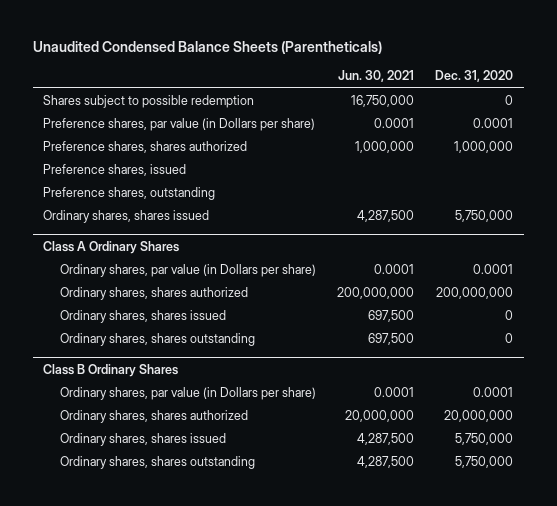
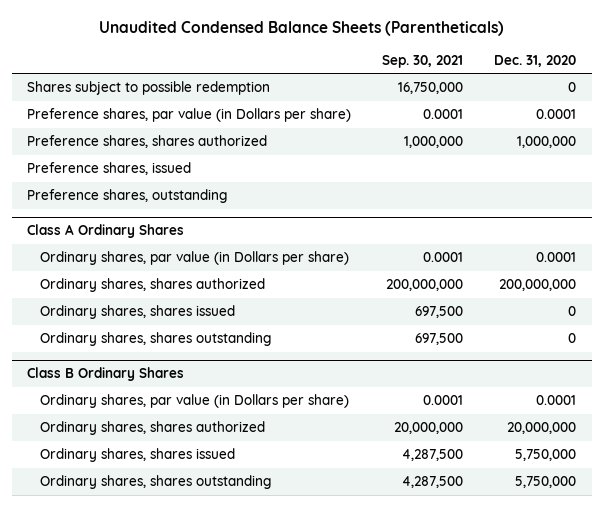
- | Jun. 30, 2021 | Dec. 31, 2020
+ | Sep. 30, 2021 | Dec. 31, 2020
- Ordinary shares, shares issued | 4,287,500 | 5,750,000

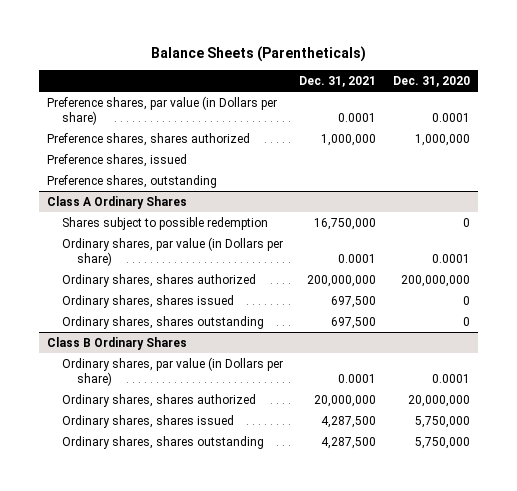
- Unaudited Condensed Balance Sheets (Parentheticals)
+ Balance Sheets (Parentheticals)
- | Sep. 30, 2021 | Dec. 31, 2020
+ | Dec. 31, 2021 | Dec. 31, 2020
- Shares subject to possible redemption | 16,750,000 | 0
@ Class A Ordinary Shares
+ Shares subject to possible redemption | 16,750,000 | 0

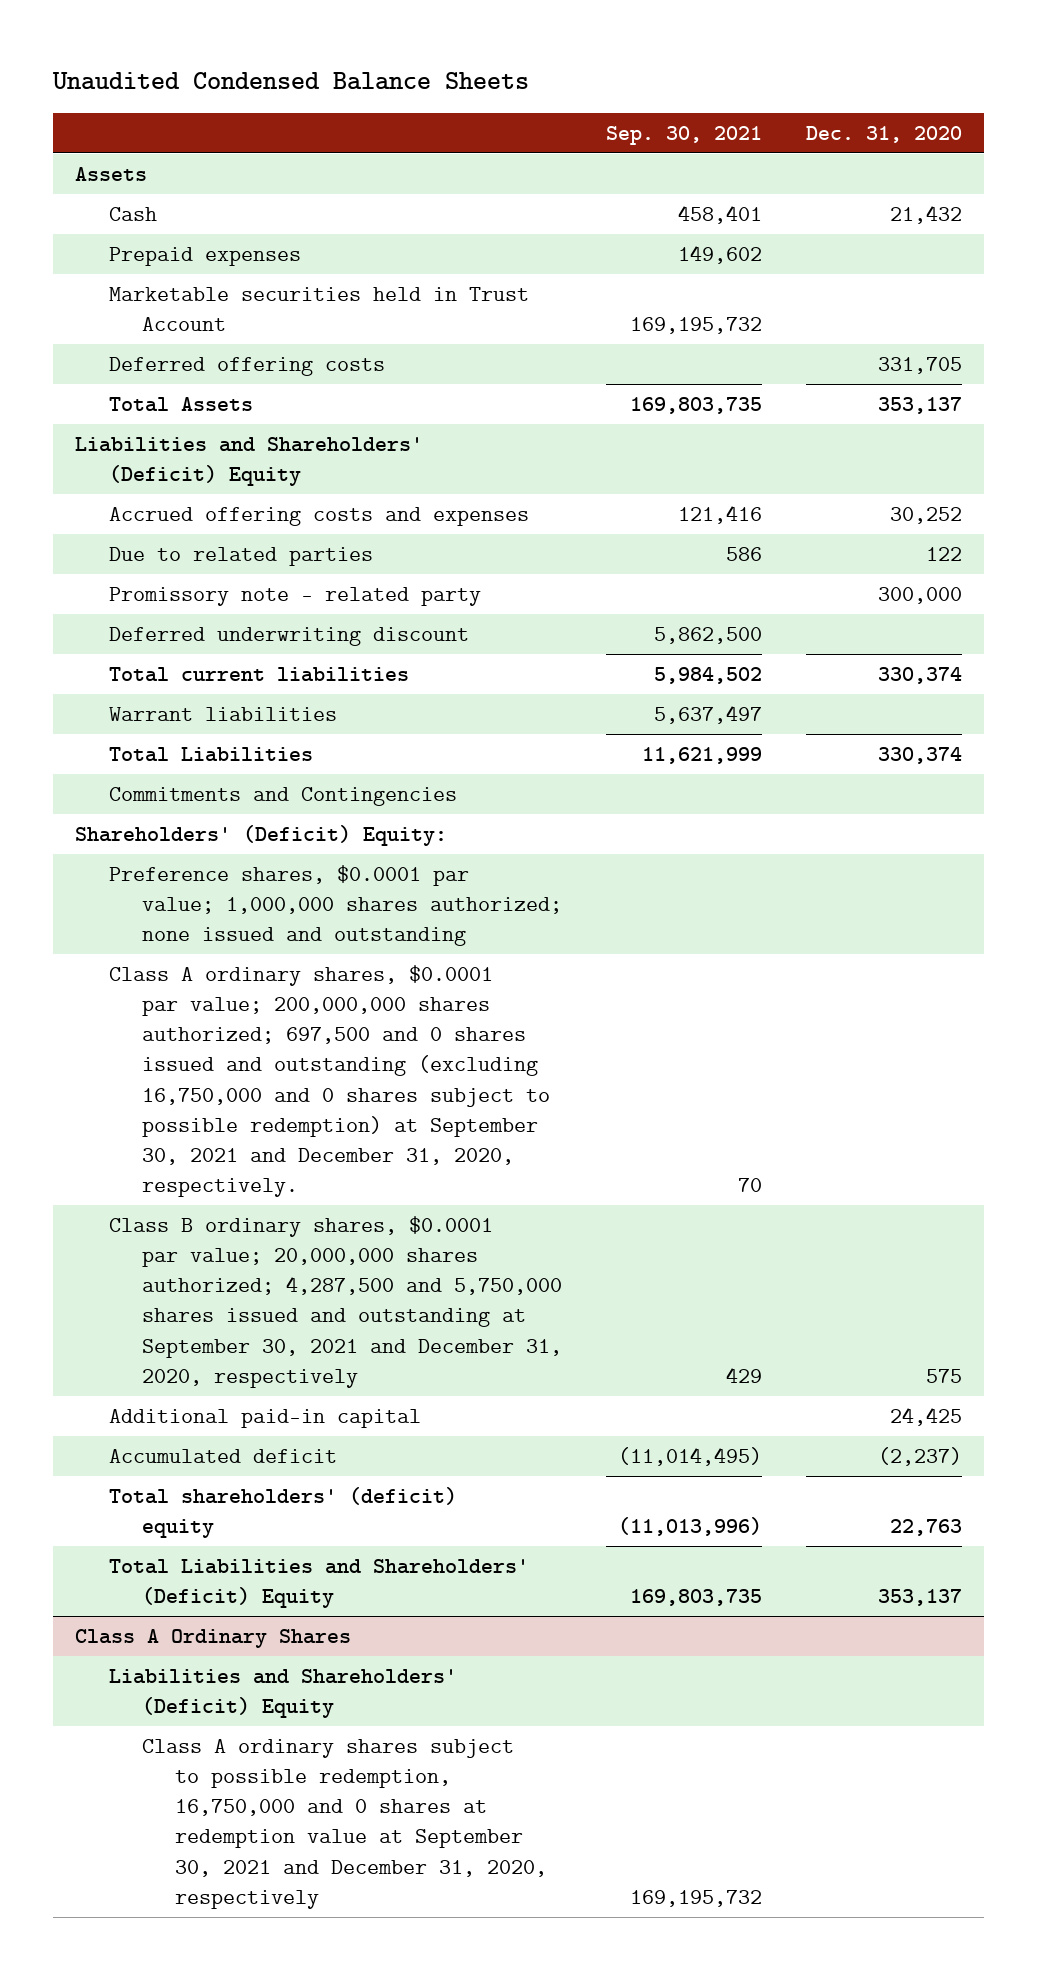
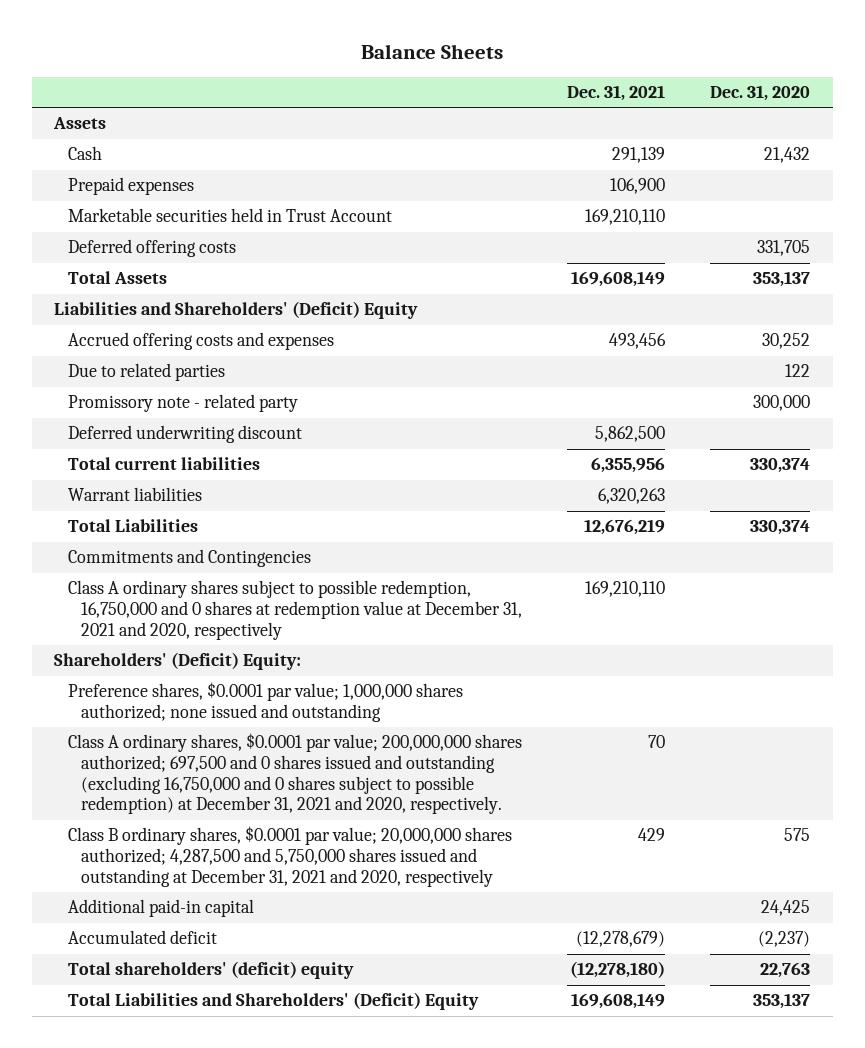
- Unaudited Condensed Balance Sheets
+ Balance Sheets
- | Sep. 30, 2021 | Dec. 31, 2020
+ | Dec. 31, 2021 | Dec. 31, 2020
+ Class A ordinary shares subject to possible redemption, 16,750,000 and 0 shares at redemption value at December 31, 2021 and 2020, respectively | 169,210,110 |
- Class A ordinary shares, $0.0001 par value; 200,000,000 shares authorized; 697,500 and 0 shares issued and outstanding (excluding 16,750,000 and 0 shares subject to possible redemption) at September 30, 2021 and December 31, 2020, respectively. | 70 |
- Class B ordinary shares, $0.0001 par value; 20,000,000 shares authorized; 4,287,500 and 5,750,000 shares issued and outstanding at September 30, 2021 and December 31, 2020, respectively | 429 | 575
+ Class A ordinary shares, $0.0001 par value; 200,000,000 shares authorized; 697,500 and 0 shares issued and outstanding (excluding 16,750,000 and 0 shares subject to possible redemption) at December 31, 2021 and 2020, respectively. | 70 |
+ Class B ordinary shares, $0.0001 par value; 20,000,000 shares authorized; 4,287,500 and 5,750,000 shares issued and outstanding at December 31, 2021 and 2020, respectively | 429 | 575
- Class A Ordinary Shares
- Liabilities and Shareholders' (Deficit) Equity
- Class A ordinary shares subject to possible redemption, 16,750,000 and 0 shares at redemption value at September 30, 2021 and December 31, 2020, respectively | 169,195,732 |

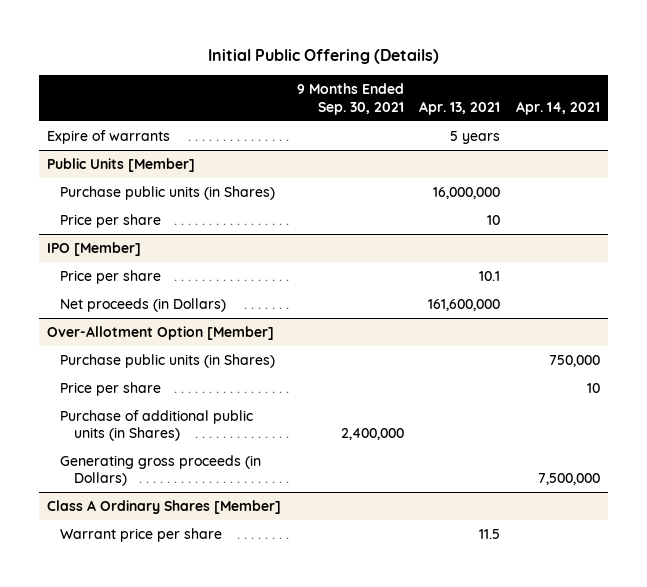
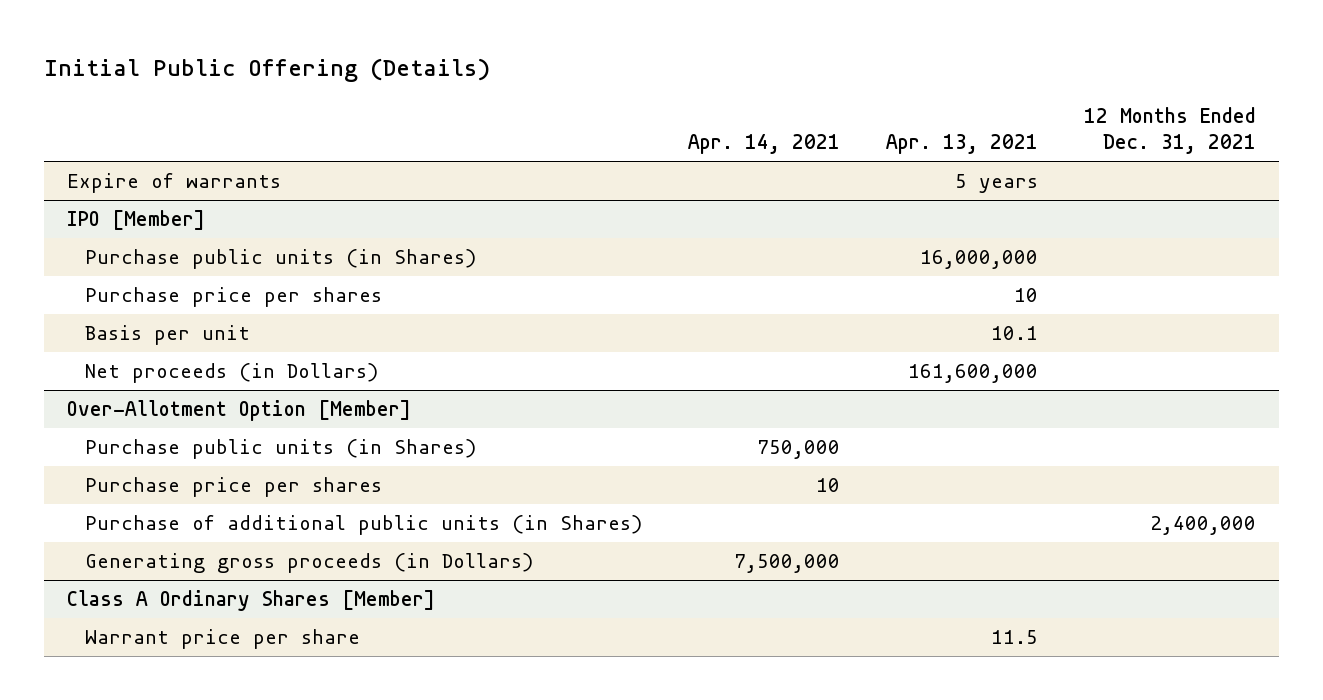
- | 9 Months Ended Sep. 30, 2021 | Apr. 13, 2021 | Apr. 14, 2021
+ | Apr. 14, 2021 | Apr. 13, 2021 | 12 Months Ended Dec. 31, 2021
- Public Units [Member]
- Purchase public units (in Shares) | | 16,000,000 |
- Price per share | | 10 |
@ IPO [Member]
- Price per share | | 10.1 |
+ Purchase public units (in Shares) | | 16,000,000 |
+ Purchase price per shares | | 10 |
+ Basis per unit | | 10.1 |
@ Over-Allotment Option [Member]
- Price per share | | | 10
+ Purchase price per shares | 10 | |

